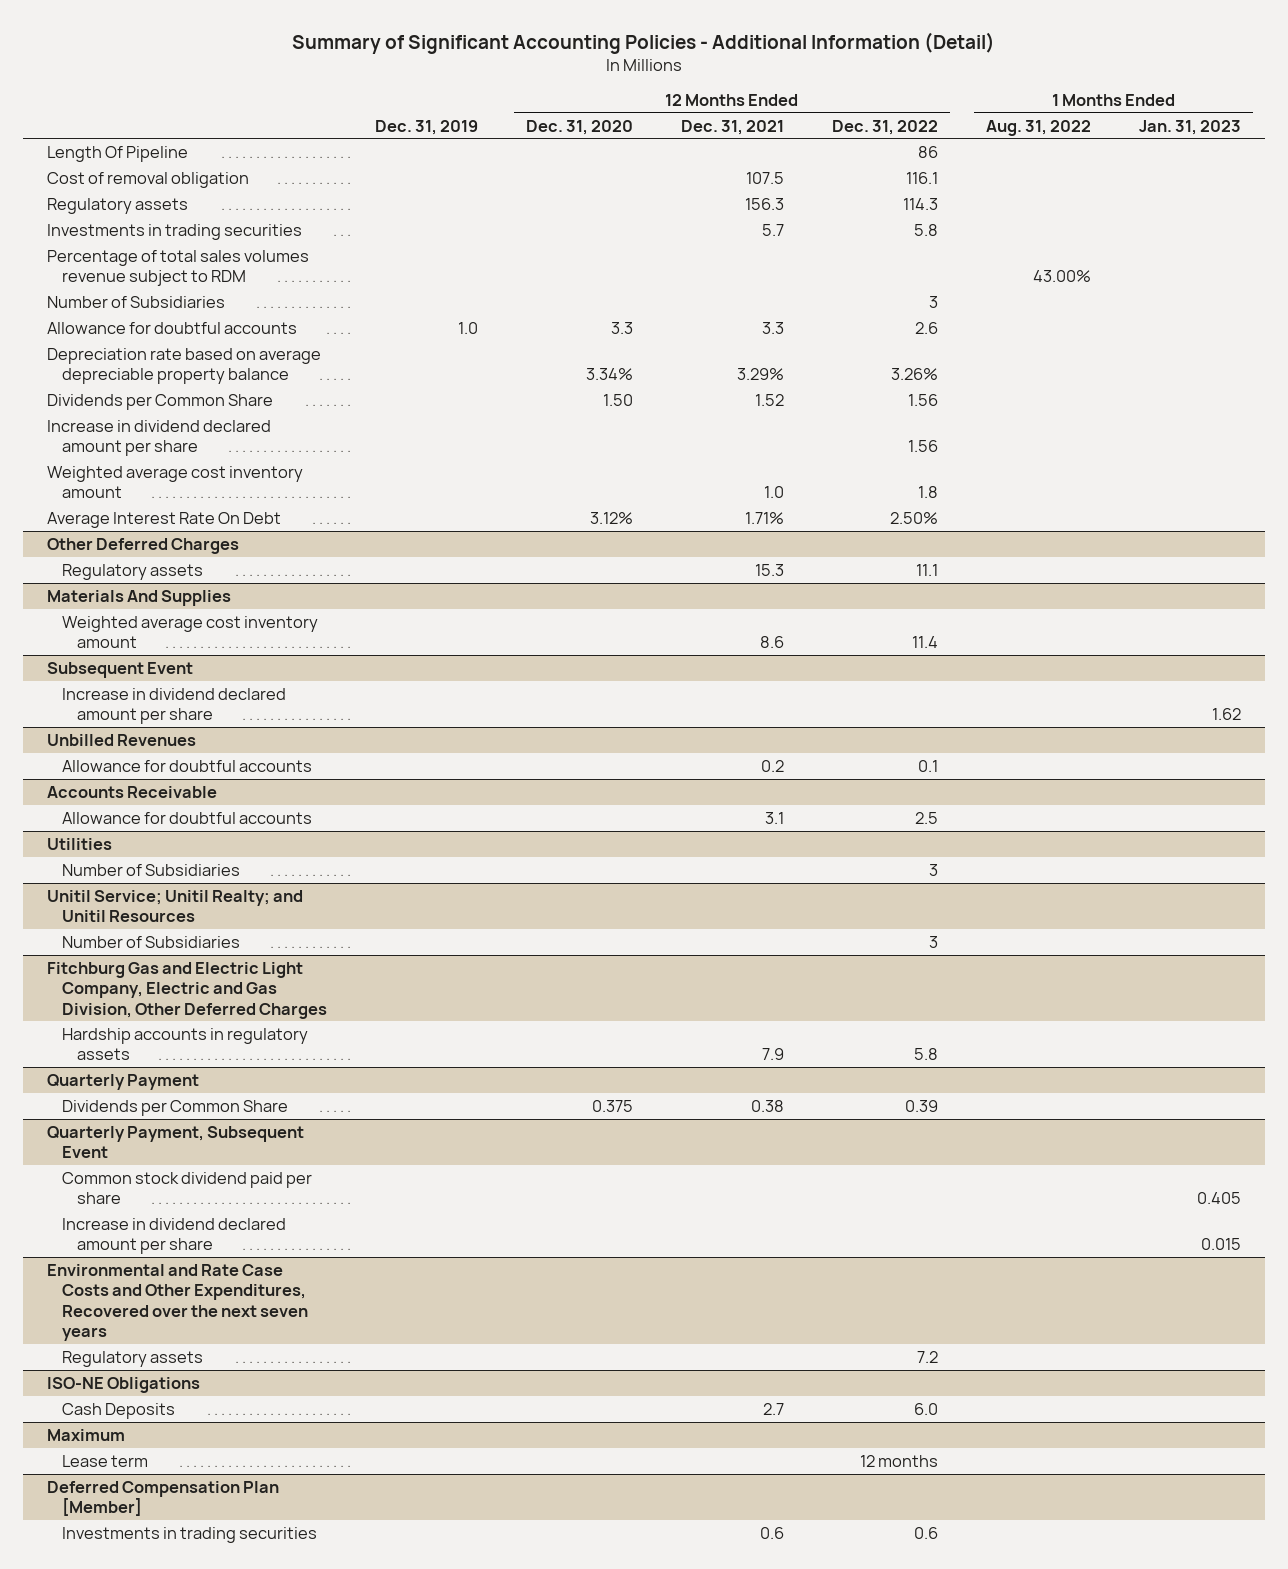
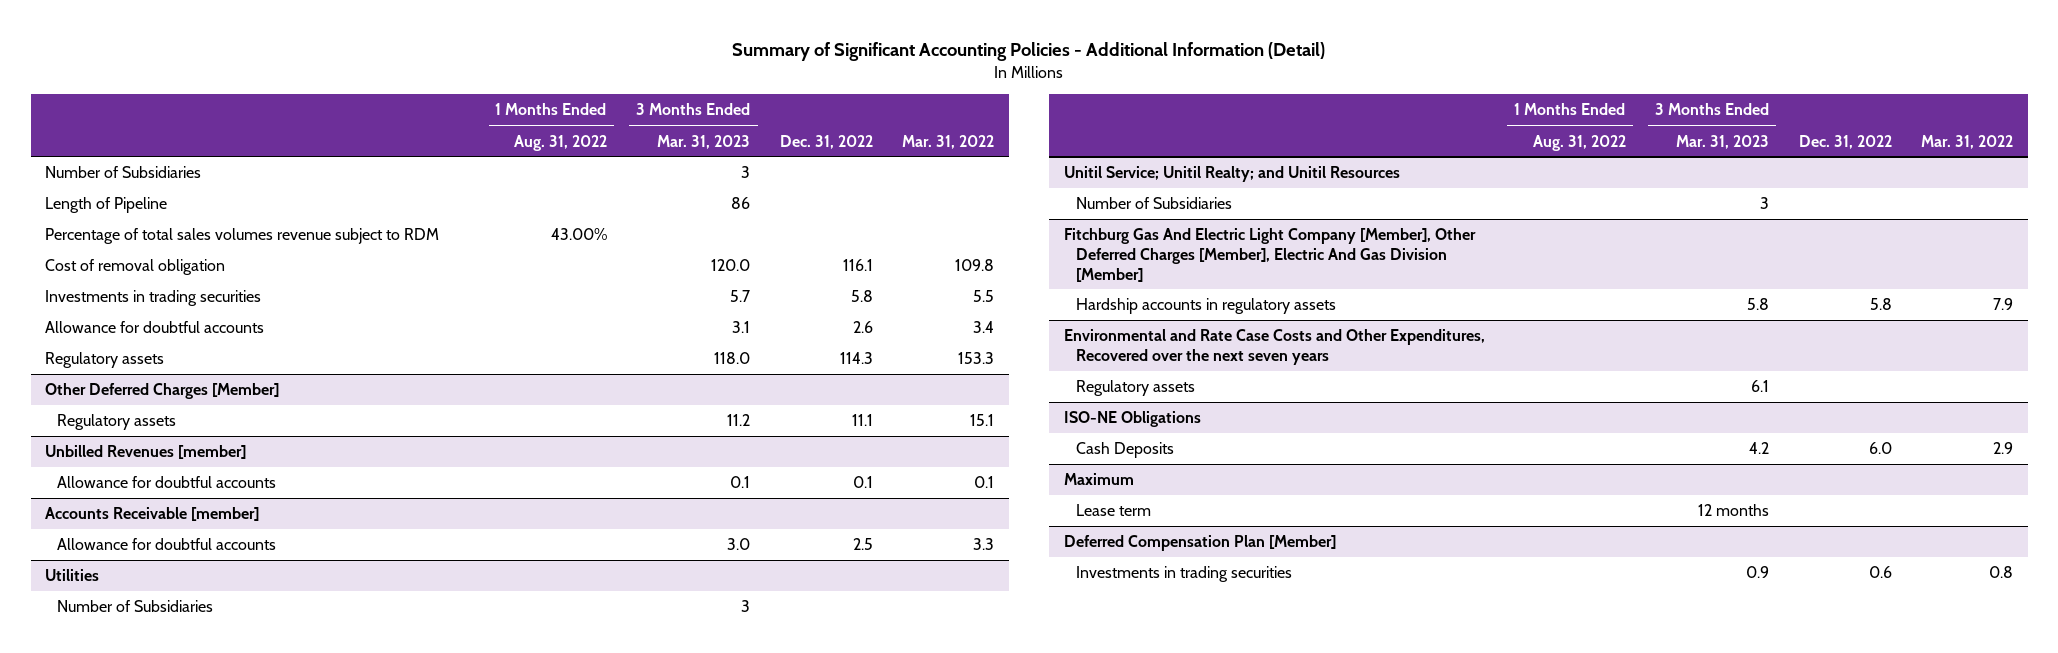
- | Dec. 31, 2019 | 12 Months Ended Dec. 31, 2020 | 12 Months Ended Dec. 31, 2021 | 12 Months Ended Dec. 31, 2022 | 1 Months Ended Aug. 31, 2022 | 1 Months Ended Jan. 31, 2023
+ | 1 Months Ended Aug. 31, 2022 | 3 Months Ended Mar. 31, 2023 | Dec. 31, 2022 | Mar. 31, 2022
- Length Of Pipeline | | | | 86 | |
moved up: Number of Subsidiaries | | 3 | |
+ Length of Pipeline | | 86 | |
moved up: Percentage of total sales volumes revenue subject to RDM | 43.00% | | |
- Depreciation rate based on average depreciable property balance | | 3.34% | 3.29% | 3.26% | |
- Dividends per Common Share | | 1.50 | 1.52 | 1.56 | |
- Increase in dividend declared amount per share | | | | 1.56 | |
- Weighted average cost inventory amount | | | 1.0 | 1.8 | |
- Average Interest Rate On Debt | | 3.12% | 1.71% | 2.50% | |
- Other Deferred Charges
moved down: Regulatory assets | | 118.0 | 114.3 | 153.3
+ Other Deferred Charges [Member]
- Materials And Supplies
- Weighted average cost inventory amount | | | 8.6 | 11.4 | |
- Subsequent Event
- Increase in dividend declared amount per share | | | | | | 1.62
- Unbilled Revenues
+ Unbilled Revenues [member]
- Accounts Receivable
+ Accounts Receivable [member]
- Fitchburg Gas and Electric Light Company, Electric and Gas Division, Other Deferred Charges
+ Fitchburg Gas And Electric Light Company [Member], Other Deferred Charges [Member], Electric And Gas Division [Member]
- Quarterly Payment
- Dividends per Common Share | | 0.375 | 0.38 | 0.39 | |
- Quarterly Payment, Subsequent Event
- Common stock dividend paid per share | | | | | | 0.405
- Increase in dividend declared amount per share | | | | | | 0.015

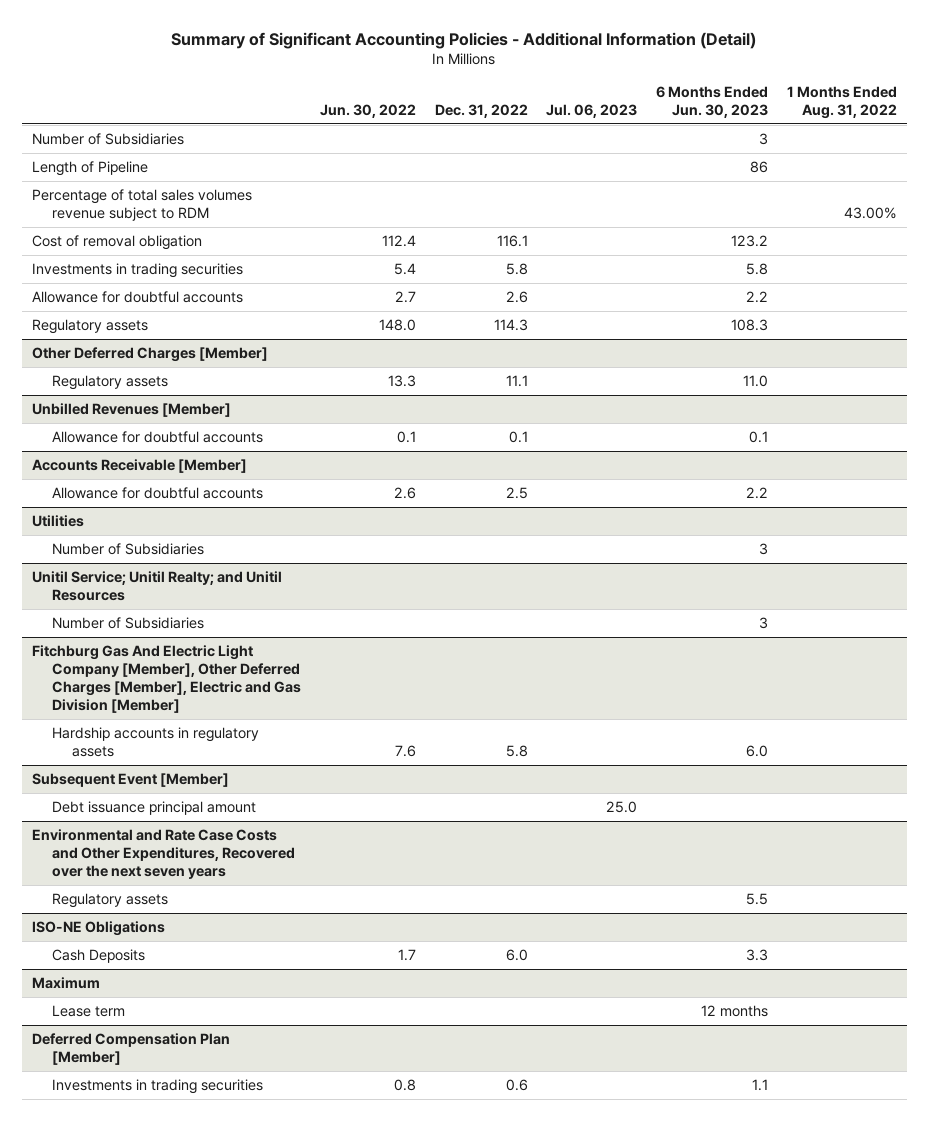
- | 1 Months Ended Aug. 31, 2022 | 3 Months Ended Mar. 31, 2023 | Dec. 31, 2022 | Mar. 31, 2022
+ | Jun. 30, 2022 | Dec. 31, 2022 | Jul. 06, 2023 | 6 Months Ended Jun. 30, 2023 | 1 Months Ended Aug. 31, 2022
- Unbilled Revenues [member]
+ Unbilled Revenues [Member]
- Accounts Receivable [member]
+ Accounts Receivable [Member]
- Fitchburg Gas And Electric Light Company [Member], Other Deferred Charges [Member], Electric And Gas Division [Member]
+ Fitchburg Gas And Electric Light Company [Member], Other Deferred Charges [Member], Electric and Gas Division [Member]
+ Subsequent Event [Member]
+ Debt issuance principal amount | | | 25.0 | |

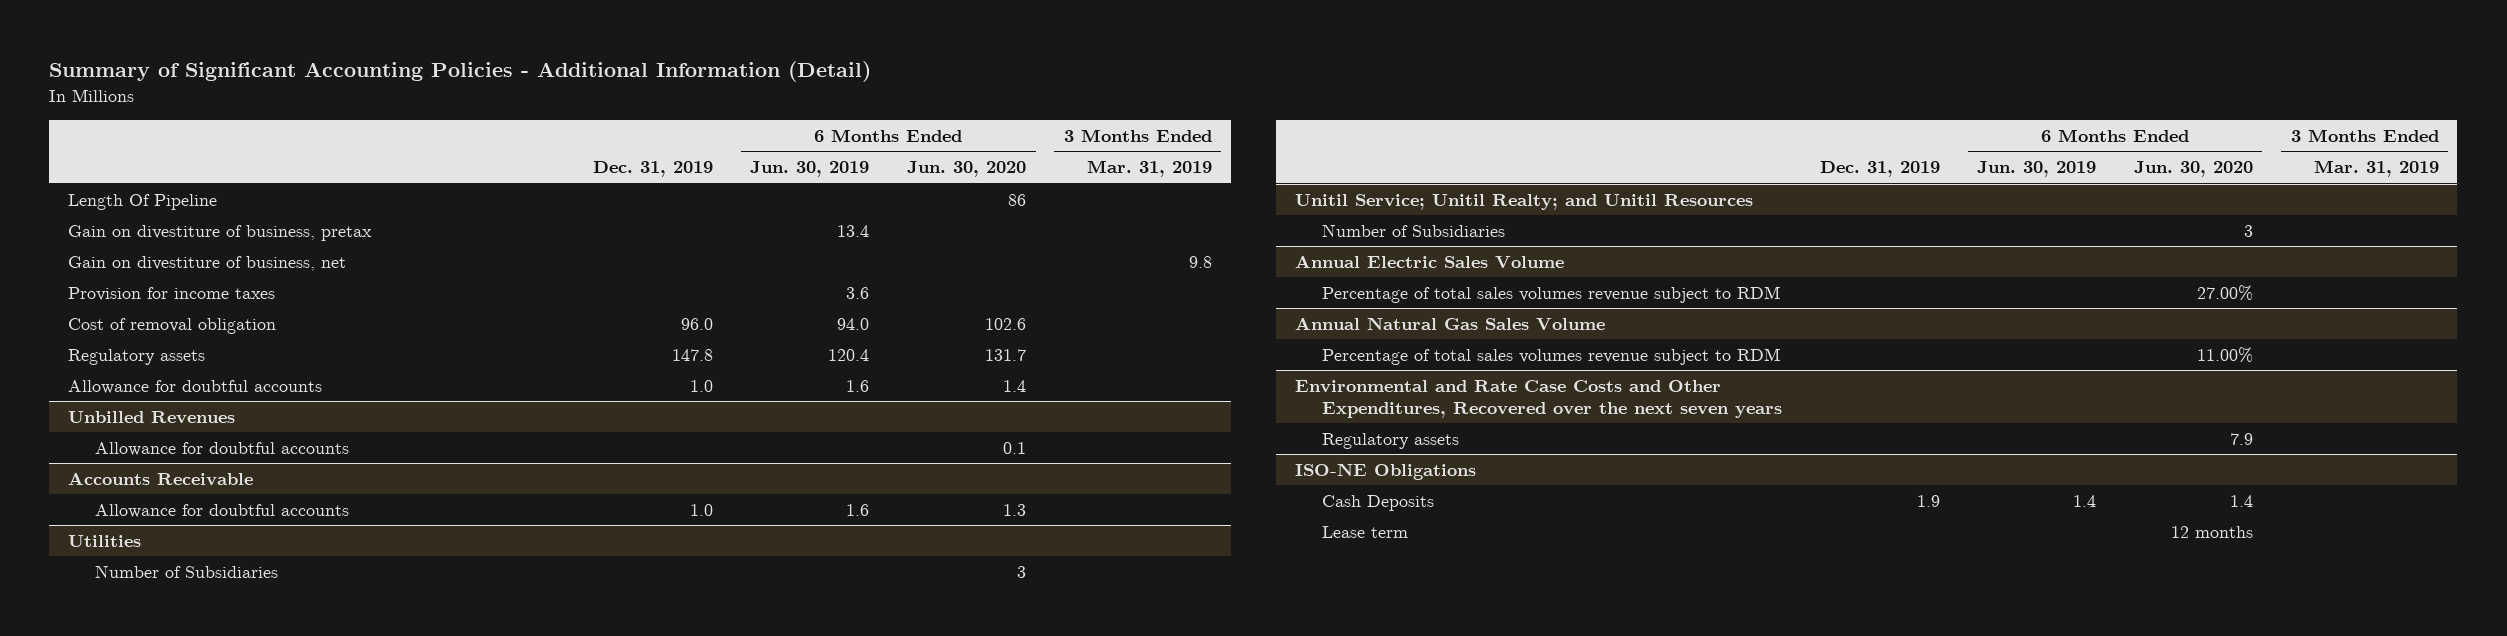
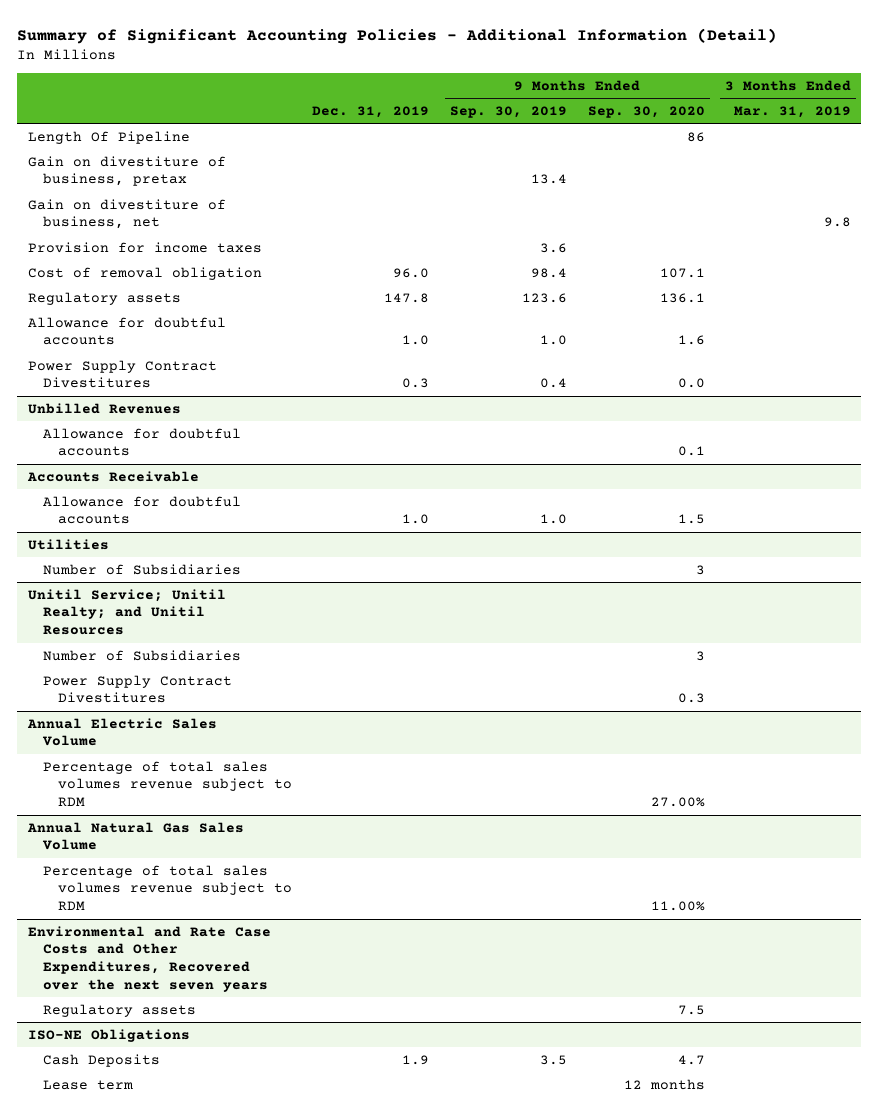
- | Dec. 31, 2019 | 6 Months Ended Jun. 30, 2019 | 6 Months Ended Jun. 30, 2020 | 3 Months Ended Mar. 31, 2019
+ | Dec. 31, 2019 | 9 Months Ended Sep. 30, 2019 | 9 Months Ended Sep. 30, 2020 | 3 Months Ended Mar. 31, 2019
+ Power Supply Contract Divestitures | 0.3 | 0.4 | 0.0 |
@ Unitil Service; Unitil Realty; and Unitil Resources
+ Power Supply Contract Divestitures | | | 0.3 |

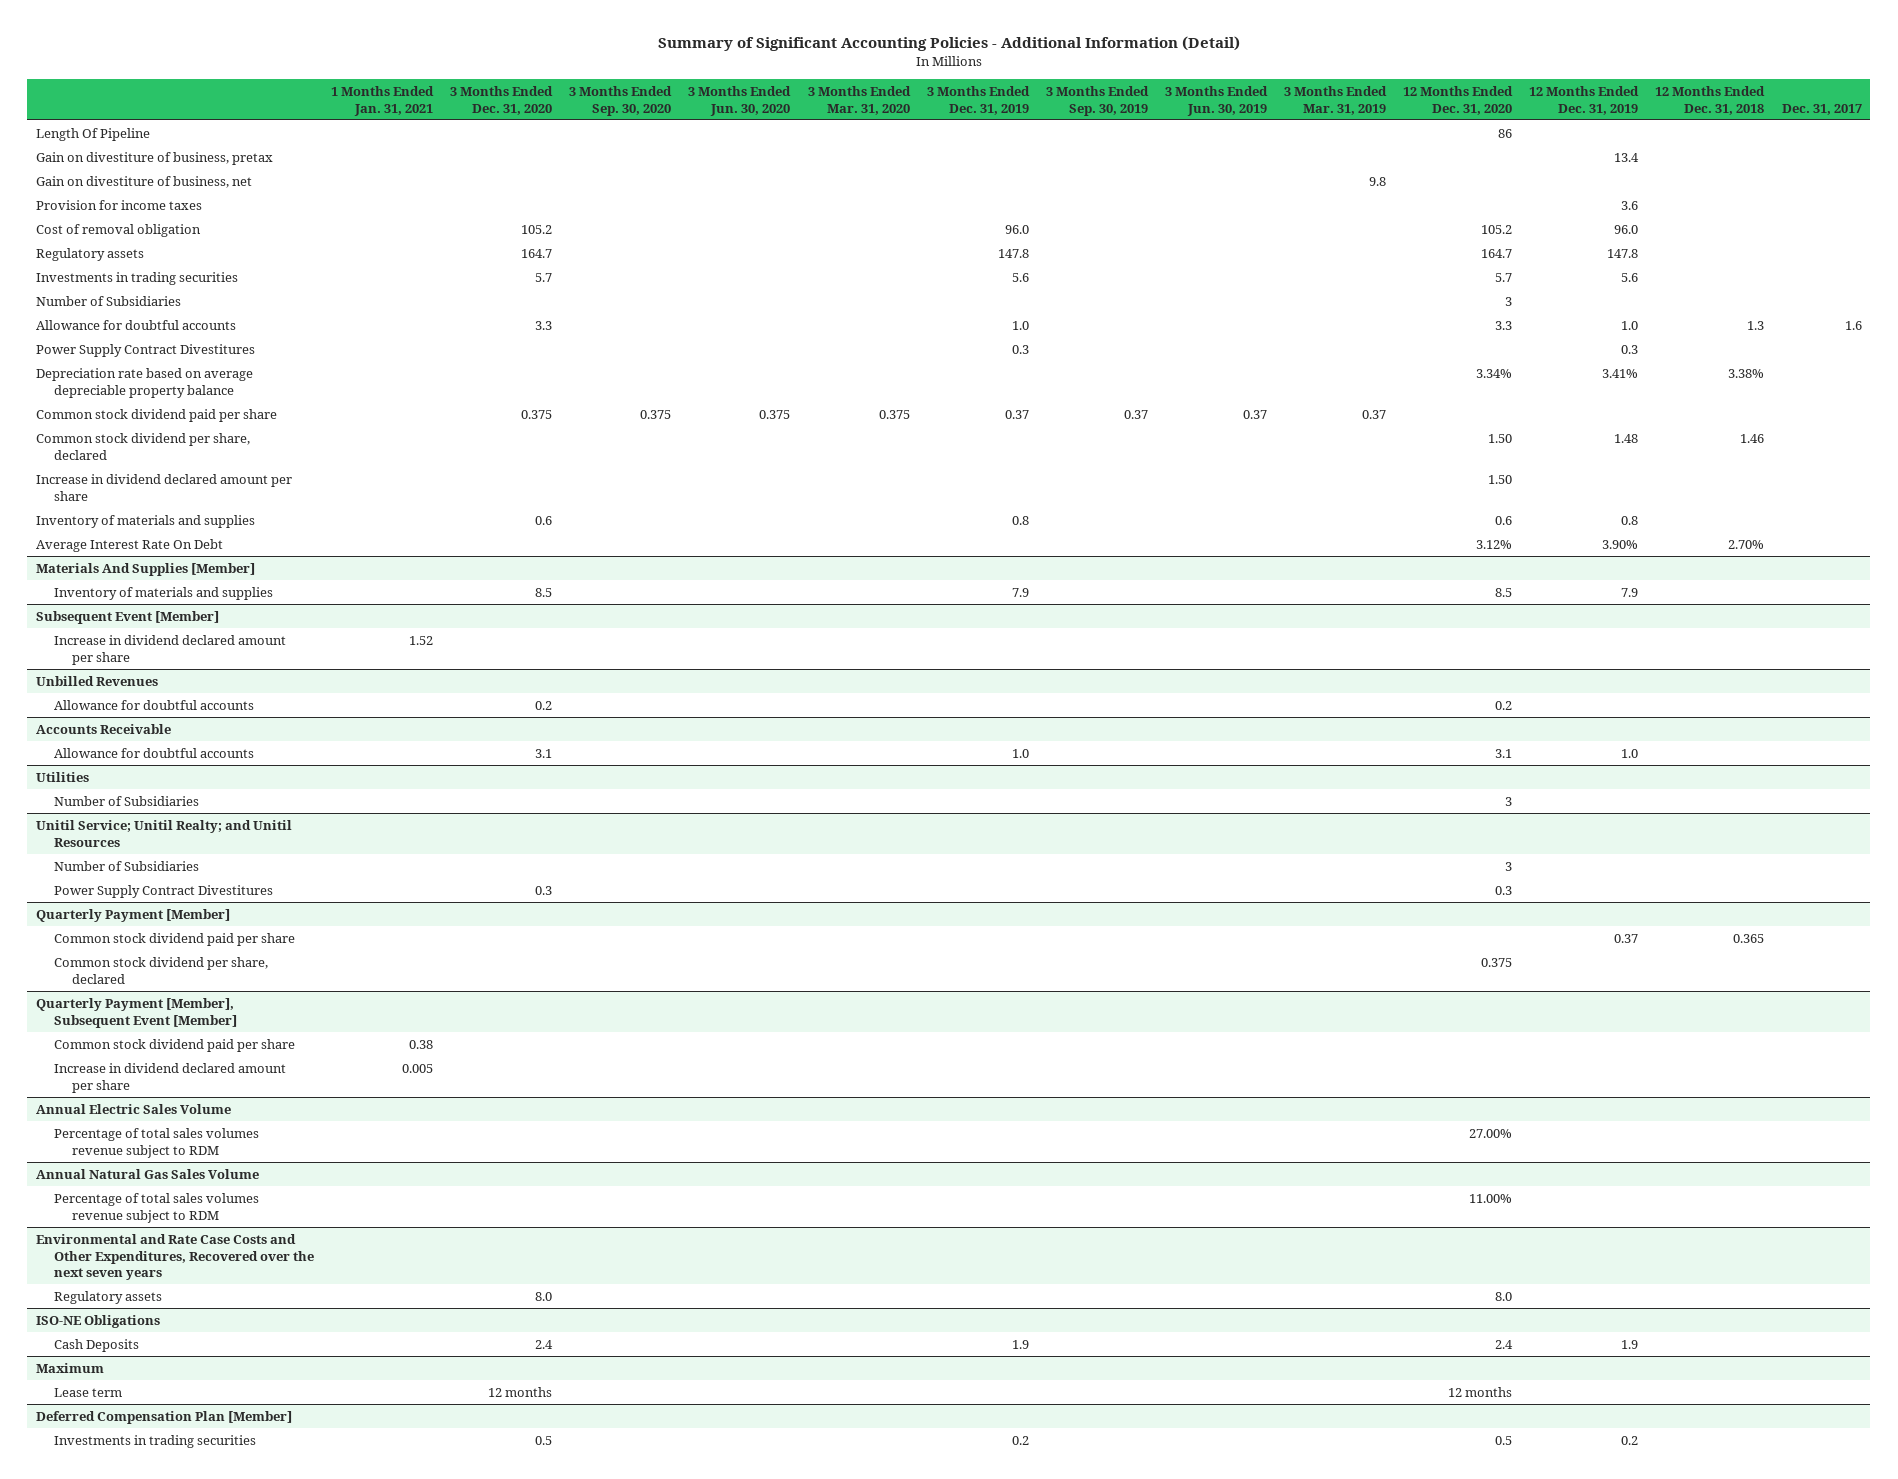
- | Dec. 31, 2019 | 9 Months Ended Sep. 30, 2019 | 9 Months Ended Sep. 30, 2020 | 3 Months Ended Mar. 31, 2019
+ | 1 Months Ended Jan. 31, 2021 | 3 Months Ended Dec. 31, 2020 | 3 Months Ended Sep. 30, 2020 | 3 Months Ended Jun. 30, 2020 | 3 Months Ended Mar. 31, 2020 | 3 Months Ended Dec. 31, 2019 | 3 Months Ended Sep. 30, 2019 | 3 Months Ended Jun. 30, 2019 | 3 Months Ended Mar. 31, 2019 | 12 Months Ended Dec. 31, 2020 | 12 Months Ended Dec. 31, 2019 | 12 Months Ended Dec. 31, 2018 | Dec. 31, 2017
+ Investments in trading securities | | 5.7 | | | | 5.6 | | | | 5.7 | 5.6 | |
+ Number of Subsidiaries | | | | | | | | | | 3 | | |
+ Depreciation rate based on average depreciable property balance | | | | | | | | | | 3.34% | 3.41% | 3.38% |
+ Common stock dividend paid per share | | 0.375 | 0.375 | 0.375 | 0.375 | 0.37 | 0.37 | 0.37 | 0.37 | | | |
+ Common stock dividend per share, declared | | | | | | | | | | 1.50 | 1.48 | 1.46 |
+ Increase in dividend declared amount per share | | | | | | | | | | 1.50 | | |
+ Inventory of materials and supplies | | 0.6 | | | | 0.8 | | | | 0.6 | 0.8 | |
+ Average Interest Rate On Debt | | | | | | | | | | 3.12% | 3.90% | 2.70% |
+ Materials And Supplies [Member]
+ Inventory of materials and supplies | | 8.5 | | | | 7.9 | | | | 8.5 | 7.9 | |
+ Subsequent Event [Member]
+ Increase in dividend declared amount per share | 1.52 | | | | | | | | | | | |
+ Quarterly Payment [Member]
+ Common stock dividend paid per share | | | | | | | | | | | 0.37 | 0.365 |
+ Common stock dividend per share, declared | | | | | | | | | | 0.375 | | |
+ Quarterly Payment [Member], Subsequent Event [Member]
+ Common stock dividend paid per share | 0.38 | | | | | | | | | | | |
+ Increase in dividend declared amount per share | 0.005 | | | | | | | | | | | |
@ ISO-NE Obligations
- Lease term | | | 12 months |
+ Maximum
+ Lease term | | 12 months | | | | | | | | 12 months | | |
+ Deferred Compensation Plan [Member]
+ Investments in trading securities | | 0.5 | | | | 0.2 | | | | 0.5 | 0.2 | |

